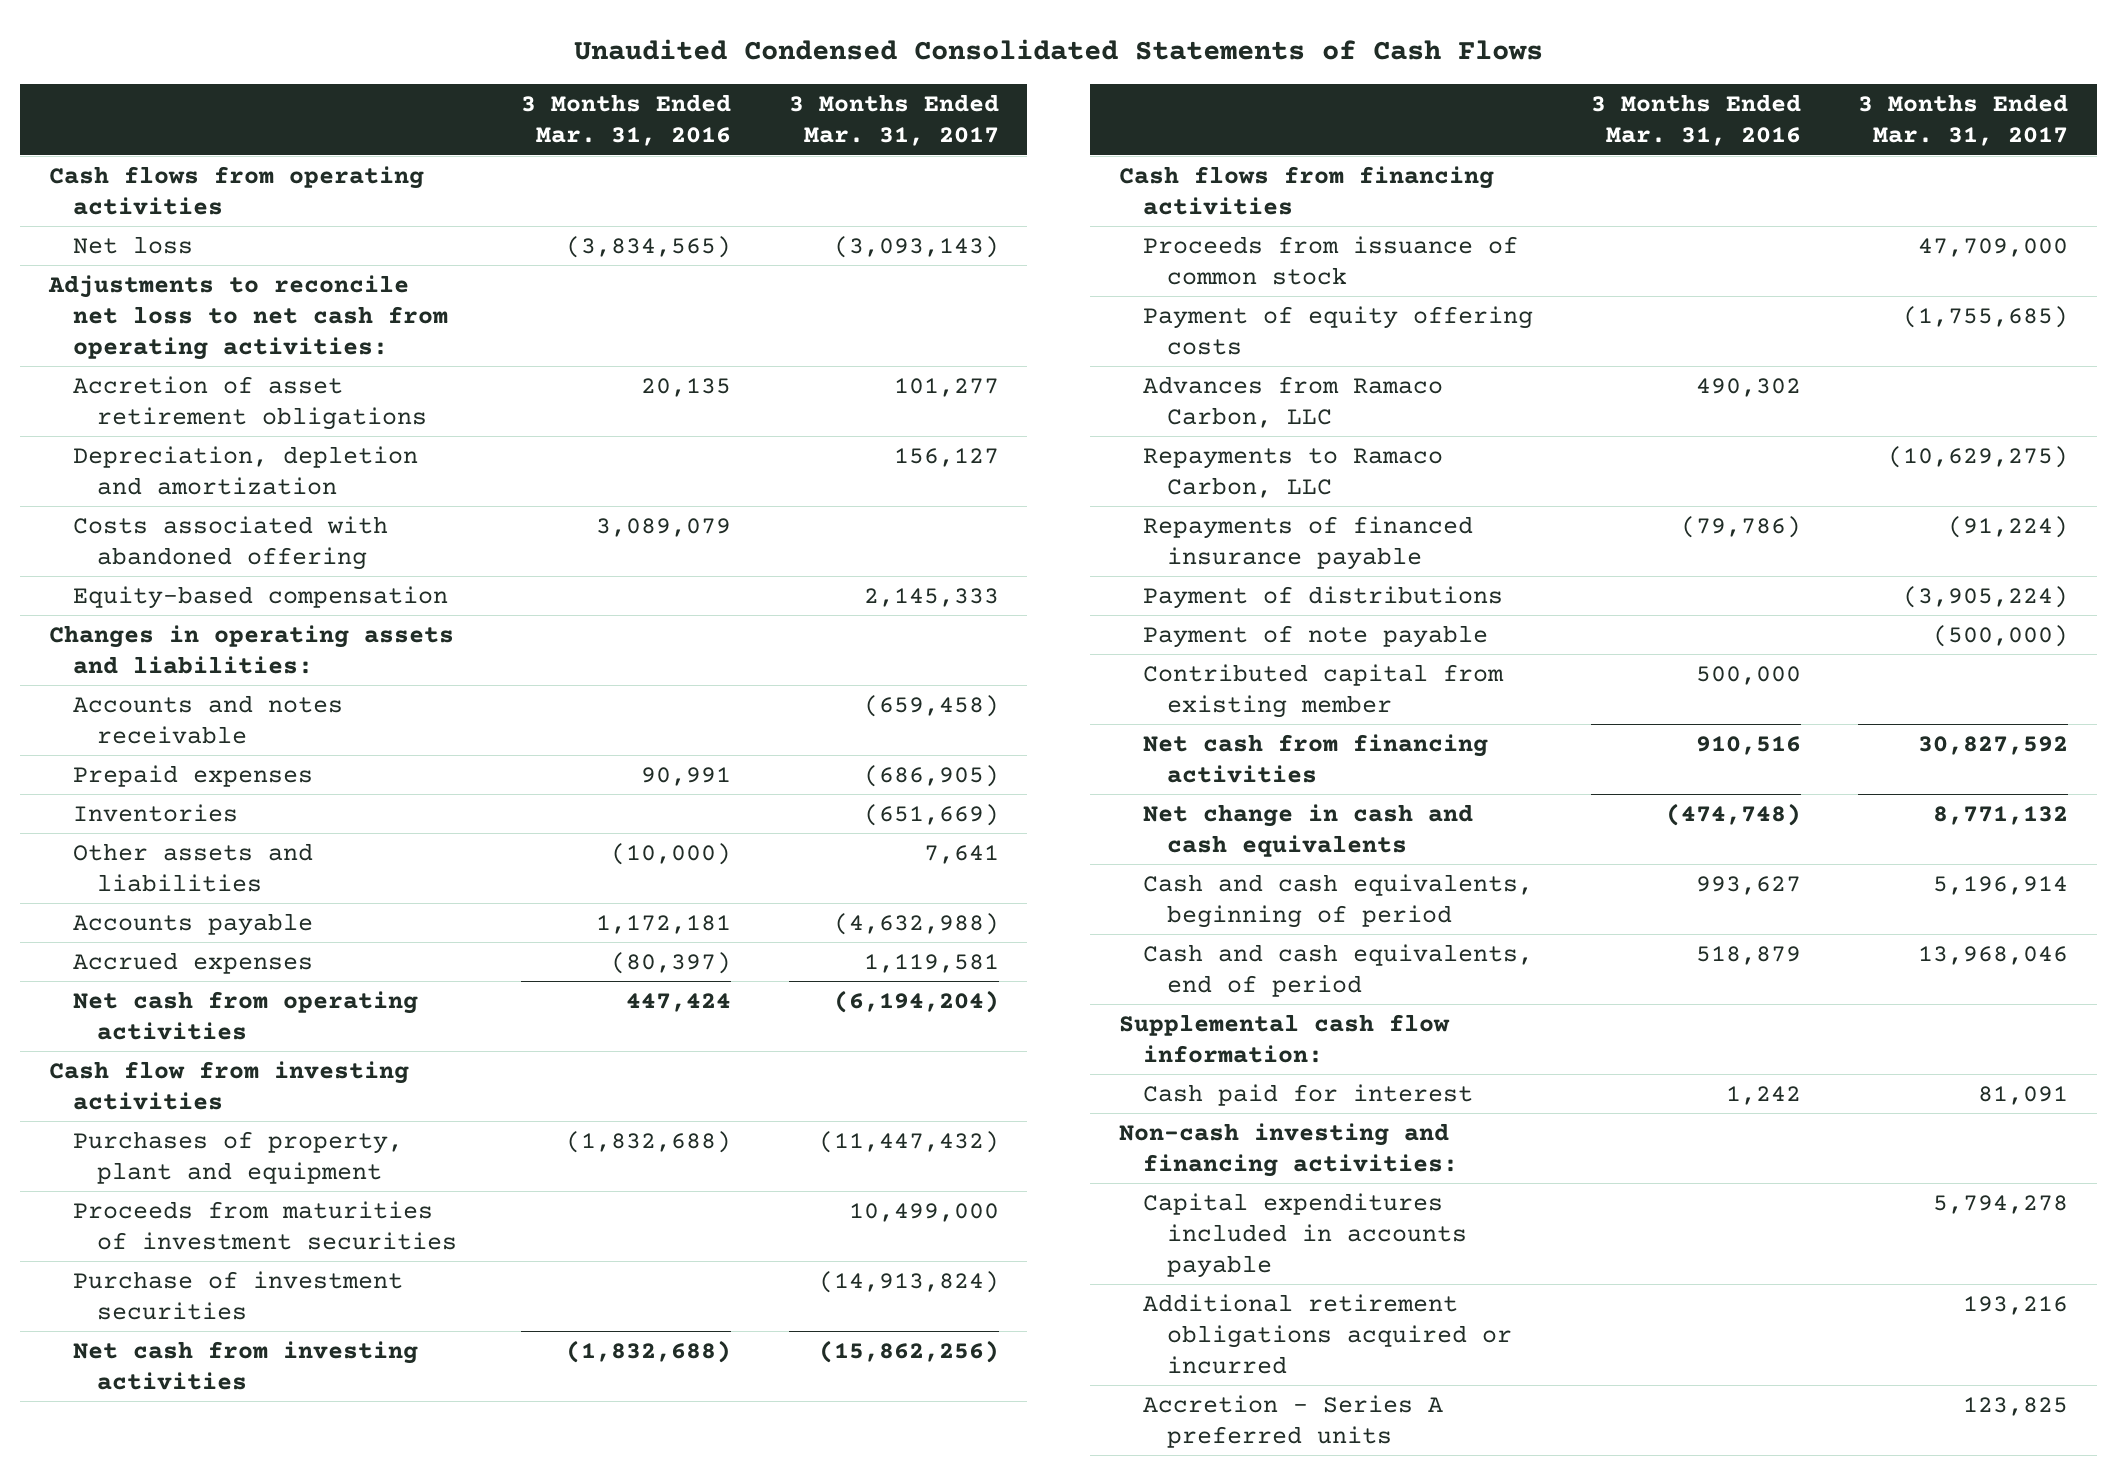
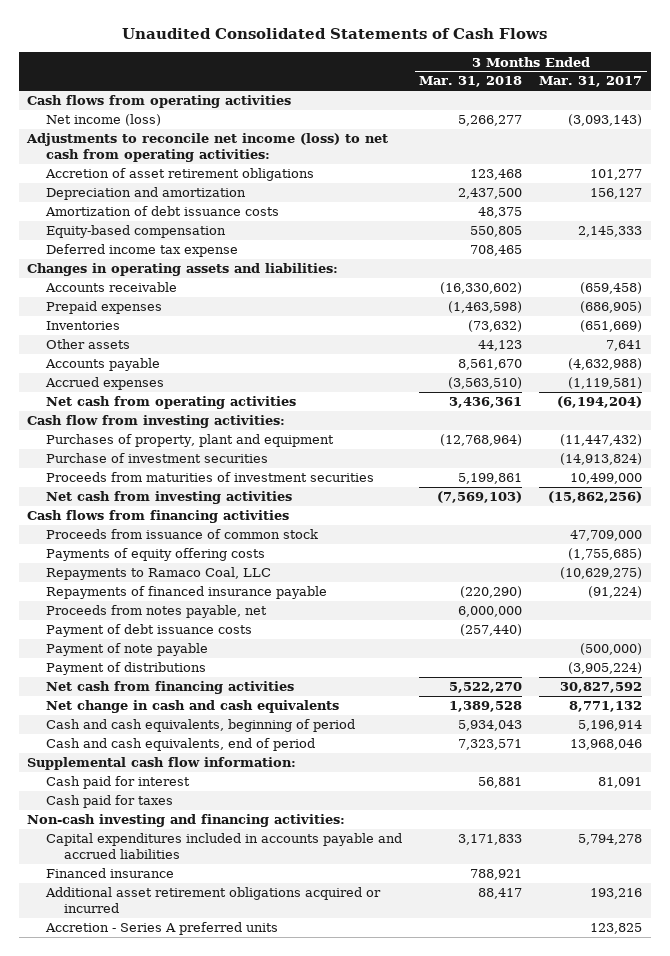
- Unaudited Condensed Consolidated Statements of Cash Flows
+ Unaudited Consolidated Statements of Cash Flows
- | 3 Months Ended Mar. 31, 2016 | 3 Months Ended Mar. 31, 2017
+ | 3 Months Ended Mar. 31, 2018 | 3 Months Ended Mar. 31, 2017
- Net loss | (3,834,565) | (3,093,143)
- Adjustments to reconcile net loss to net cash from operating activities:
+ Net income (loss) | 5,266,277 | (3,093,143)
+ Adjustments to reconcile net income (loss) to net cash from operating activities:
- Depreciation, depletion and amortization | | 156,127
- Costs associated with abandoned offering | 3,089,079 |
+ Depreciation and amortization | 2,437,500 | 156,127
+ Amortization of debt issuance costs | 48,375 |
+ Deferred income tax expense | 708,465 |
- Accounts and notes receivable | | (659,458)
+ Accounts receivable | (16,330,602) | (659,458)
- Other assets and liabilities | (10,000) | 7,641
+ Other assets | 44,123 | 7,641
- Accrued expenses | (80,397) | 1,119,581
+ Accrued expenses | (3,563,510) | (1,119,581)
- Cash flow from investing activities
+ Cash flow from investing activities:
moved down: Proceeds from maturities of investment securities | 5,199,861 | 10,499,000
- Payment of equity offering costs | | (1,755,685)
- Advances from Ramaco Carbon, LLC | 490,302 |
- Repayments to Ramaco Carbon, LLC | | (10,629,275)
+ Payments of equity offering costs | | (1,755,685)
+ Repayments to Ramaco Coal, LLC | | (10,629,275)
+ Proceeds from notes payable, net | 6,000,000 |
+ Payment of debt issuance costs | (257,440) |
- Contributed capital from existing member | 500,000 |
moved down: Payment of distributions | | (3,905,224)
+ Cash paid for taxes
- Capital expenditures included in accounts payable | | 5,794,278
- Additional retirement obligations acquired or incurred | | 193,216
+ Capital expenditures included in accounts payable and accrued liabilities | 3,171,833 | 5,794,278
+ Financed insurance | 788,921 |
+ Additional asset retirement obligations acquired or incurred | 88,417 | 193,216

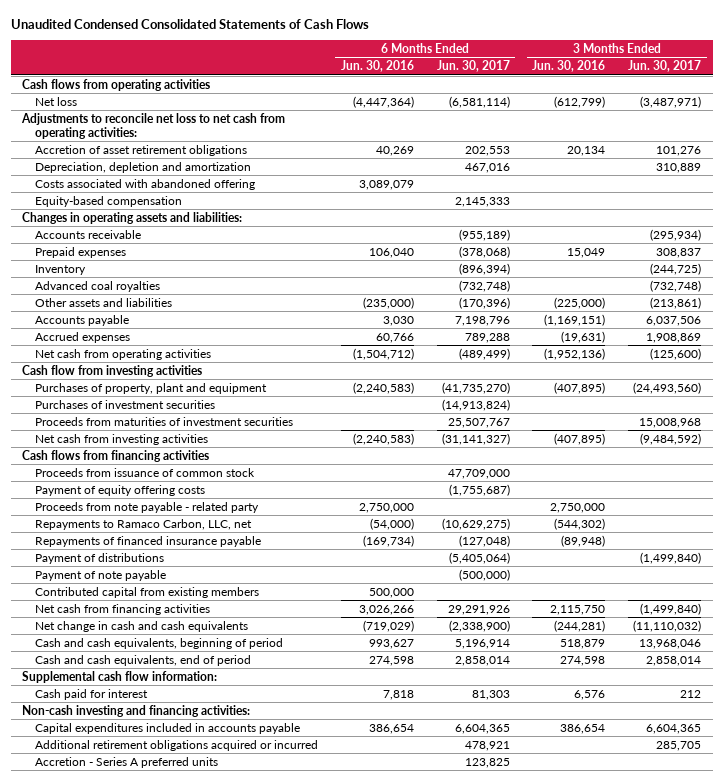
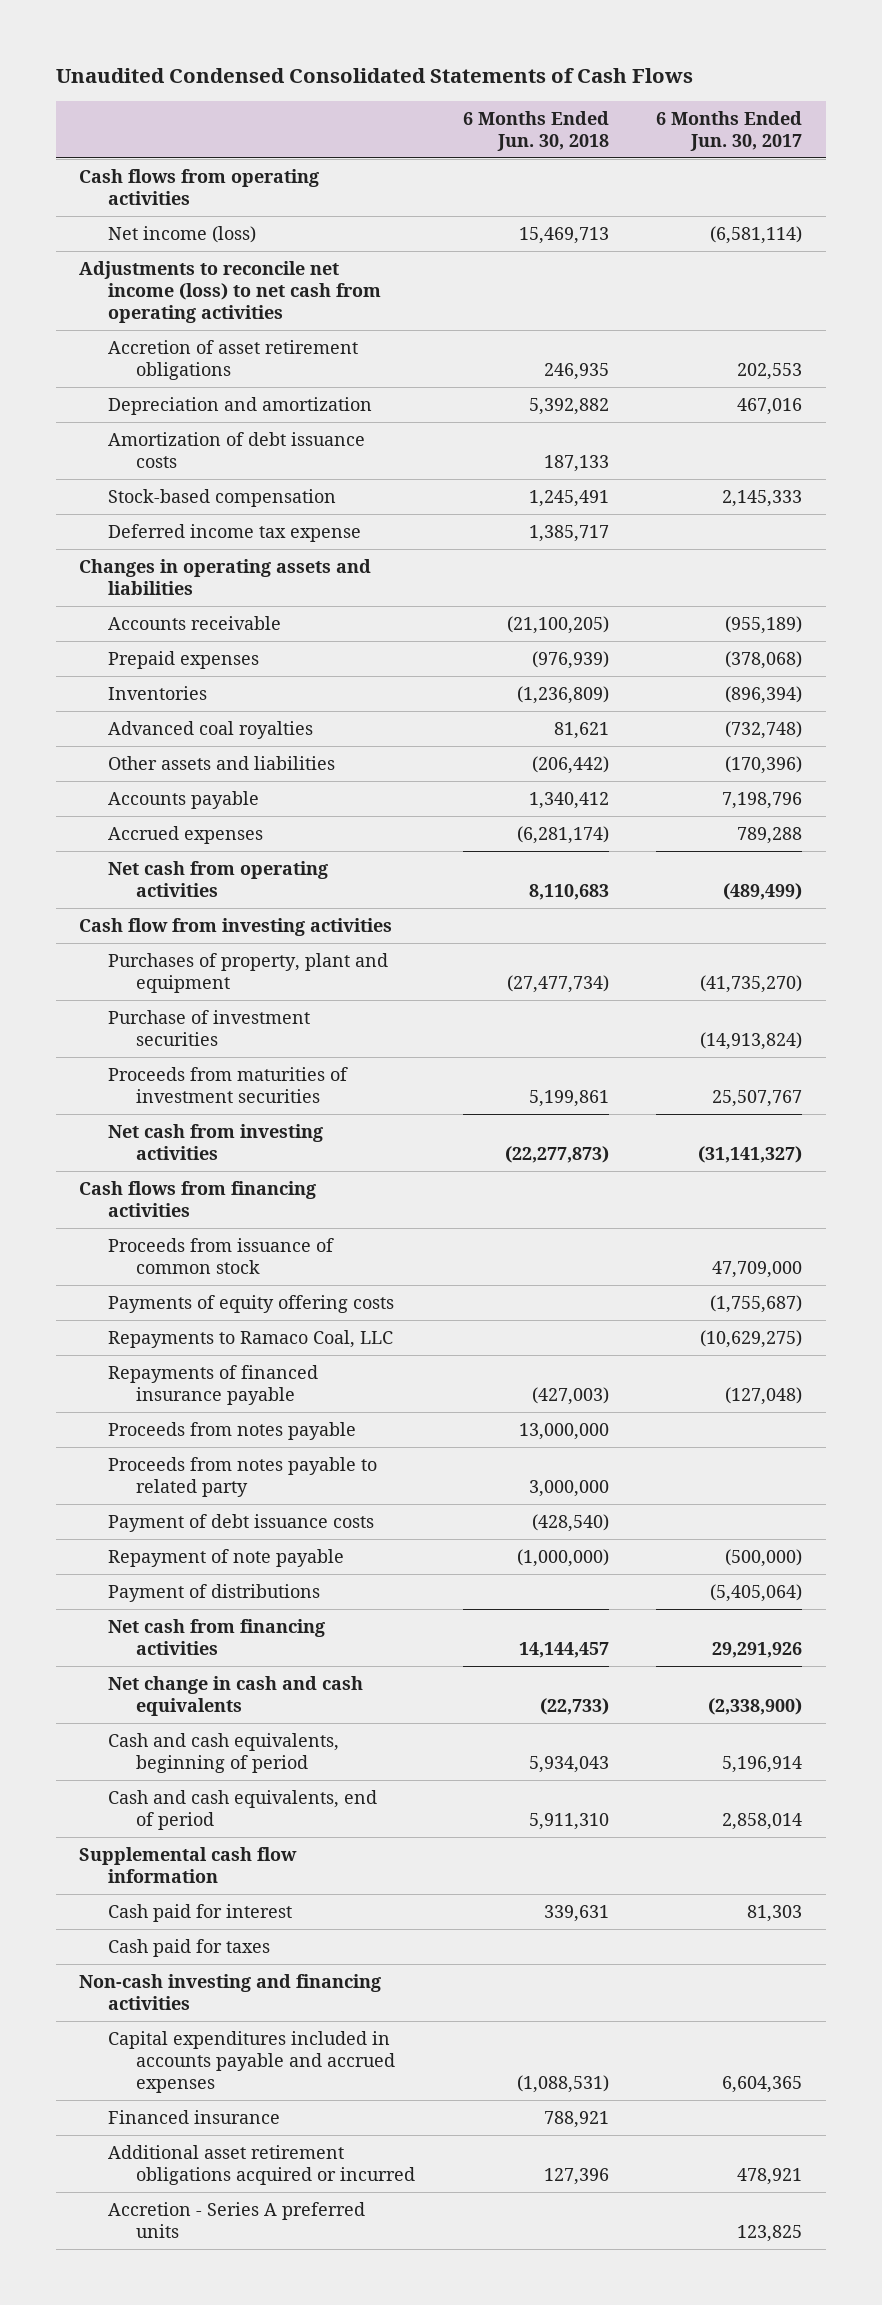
- | 6 Months Ended Jun. 30, 2016 | 6 Months Ended Jun. 30, 2017 | 3 Months Ended Jun. 30, 2016 | 3 Months Ended Jun. 30, 2017
+ | 6 Months Ended Jun. 30, 2018 | 6 Months Ended Jun. 30, 2017
- Net loss | (4,447,364) | (6,581,114) | (612,799) | (3,487,971)
- Adjustments to reconcile net loss to net cash from operating activities:
+ Net income (loss) | 15,469,713 | (6,581,114)
+ Adjustments to reconcile net income (loss) to net cash from operating activities
- Depreciation, depletion and amortization | | 467,016 | | 310,889
- Costs associated with abandoned offering | 3,089,079 | | |
- Equity-based compensation | | 2,145,333 | |
- Changes in operating assets and liabilities:
+ Depreciation and amortization | 5,392,882 | 467,016
+ Amortization of debt issuance costs | 187,133 |
+ Stock-based compensation | 1,245,491 | 2,145,333
+ Deferred income tax expense | 1,385,717 |
+ Changes in operating assets and liabilities
- Inventory | | (896,394) | | (244,725)
+ Inventories | (1,236,809) | (896,394)
- Purchases of investment securities | | (14,913,824) | |
+ Purchase of investment securities | | (14,913,824)
- Payment of equity offering costs | | (1,755,687) | |
- Proceeds from note payable - related party | 2,750,000 | | 2,750,000 |
- Repayments to Ramaco Carbon, LLC, net | (54,000) | (10,629,275) | (544,302) |
+ Payments of equity offering costs | | (1,755,687)
+ Repayments to Ramaco Coal, LLC | | (10,629,275)
+ Proceeds from notes payable | 13,000,000 |
+ Proceeds from notes payable to related party | 3,000,000 |
+ Payment of debt issuance costs | (428,540) |
+ Repayment of note payable | (1,000,000) | (500,000)
- Payment of note payable | | (500,000) | |
- Contributed capital from existing members | 500,000 | | |
- Supplemental cash flow information:
+ Supplemental cash flow information
- Non-cash investing and financing activities:
- Capital expenditures included in accounts payable | 386,654 | 6,604,365 | 386,654 | 6,604,365
- Additional retirement obligations acquired or incurred | | 478,921 | | 285,705
+ Cash paid for taxes
+ Non-cash investing and financing activities
+ Capital expenditures included in accounts payable and accrued expenses | (1,088,531) | 6,604,365
+ Financed insurance | 788,921 |
+ Additional asset retirement obligations acquired or incurred | 127,396 | 478,921

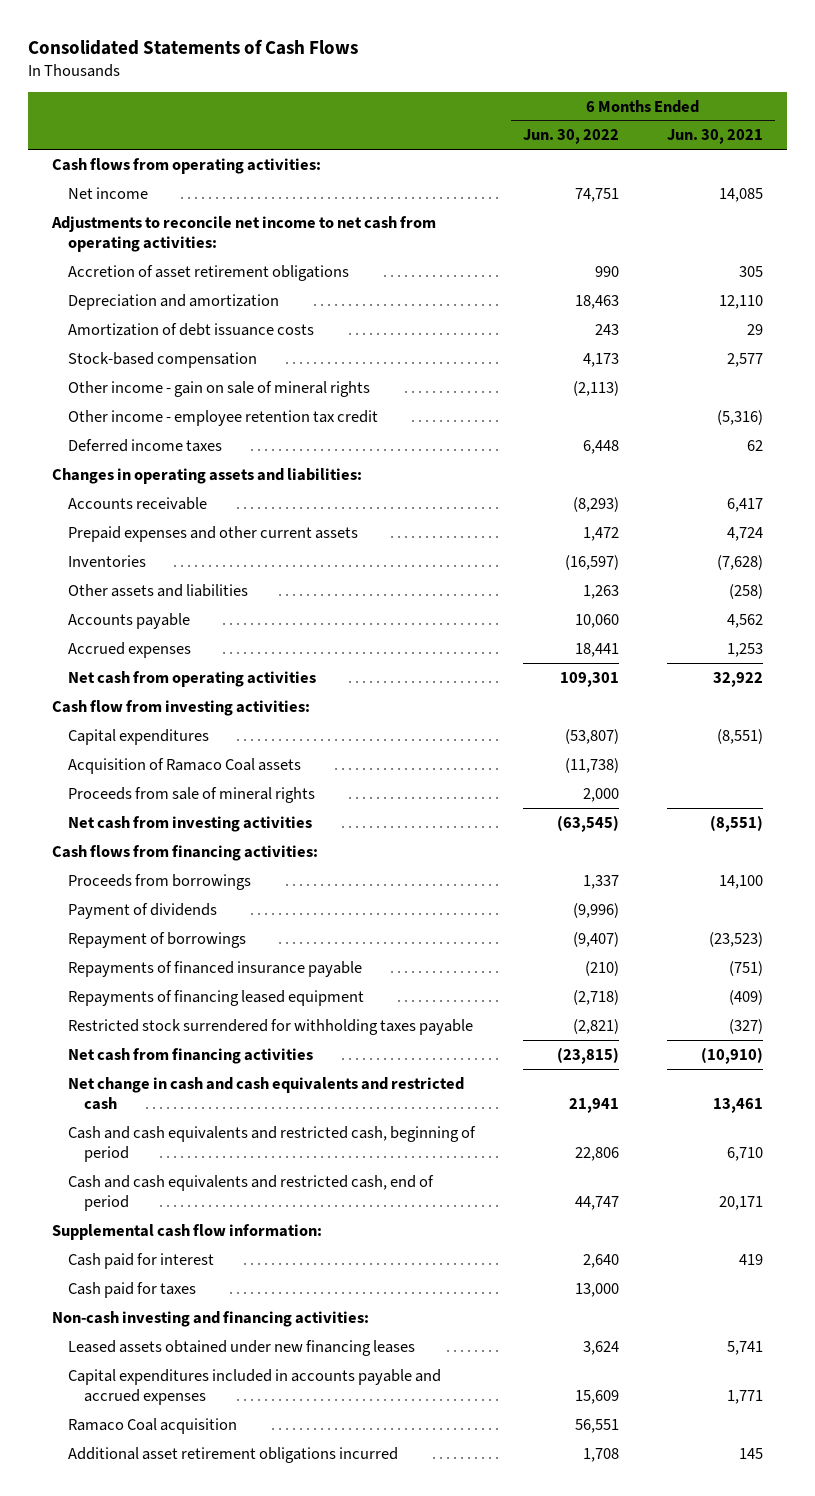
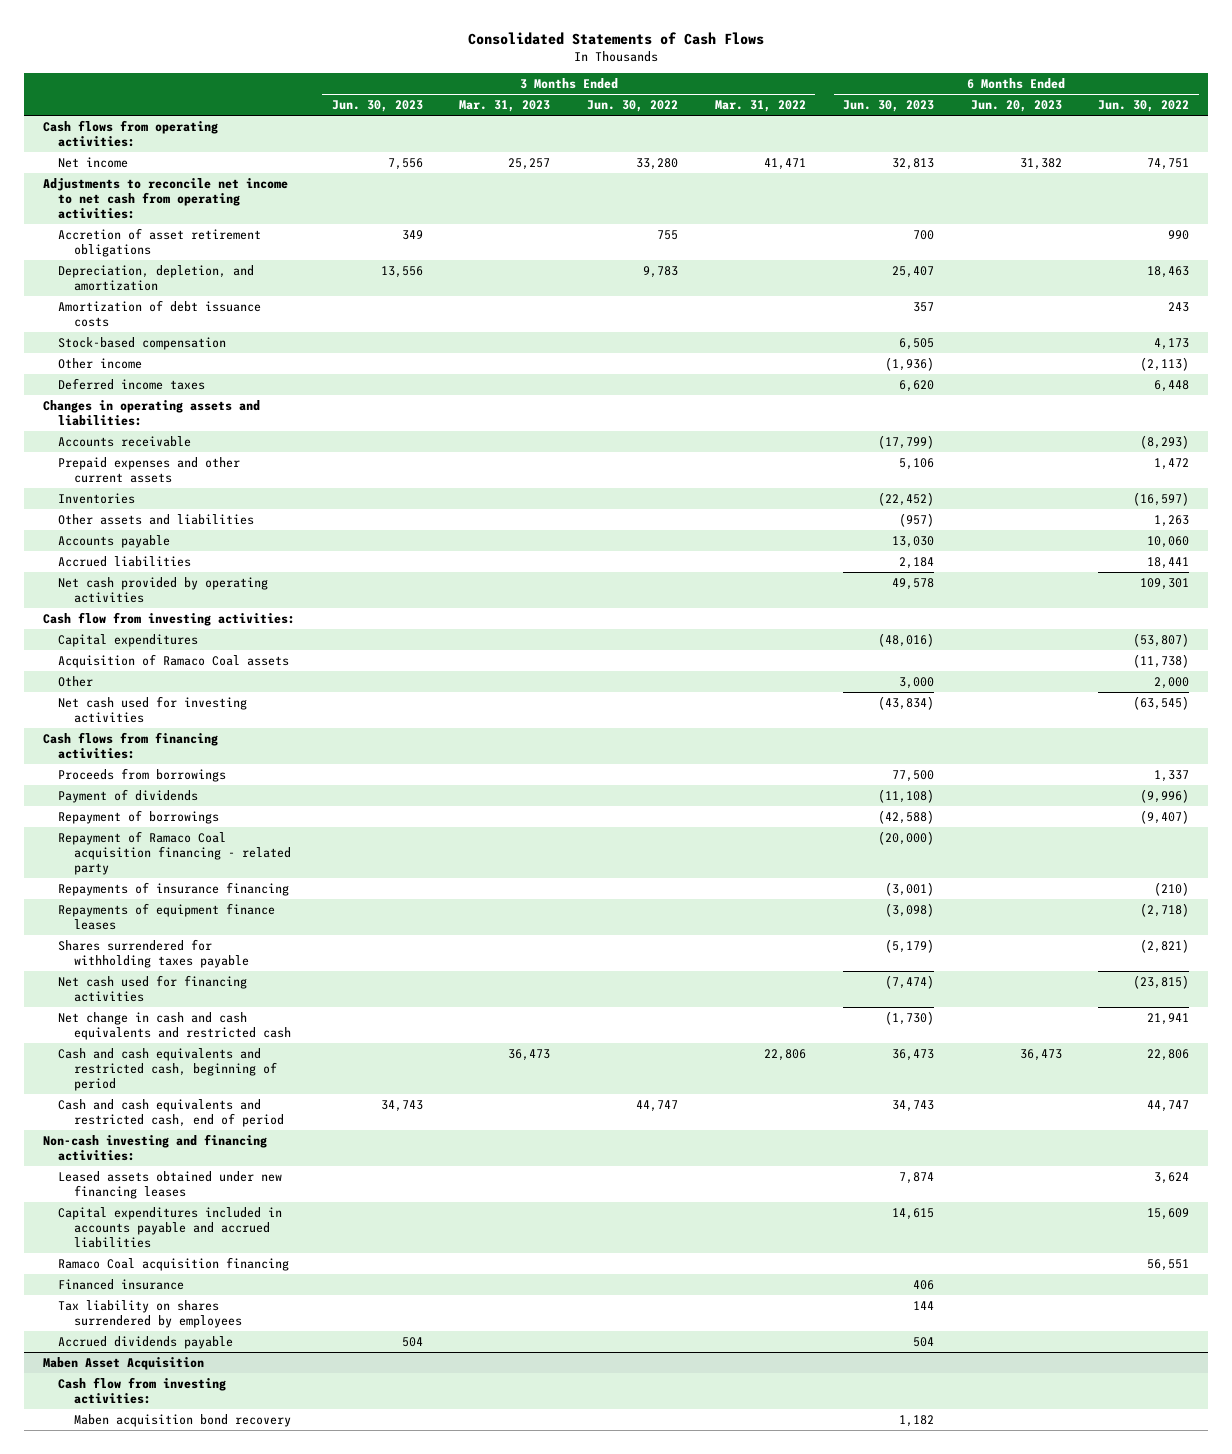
- | 6 Months Ended Jun. 30, 2022 | 6 Months Ended Jun. 30, 2021
+ | 3 Months Ended Jun. 30, 2023 | 3 Months Ended Mar. 31, 2023 | 3 Months Ended Jun. 30, 2022 | 3 Months Ended Mar. 31, 2022 | 6 Months Ended Jun. 30, 2023 | 6 Months Ended Jun. 20, 2023 | 6 Months Ended Jun. 30, 2022
- Depreciation and amortization | 18,463 | 12,110
+ Depreciation, depletion, and amortization | 13,556 | | 9,783 | | 25,407 | | 18,463
- Other income - gain on sale of mineral rights | (2,113) |
- Other income - employee retention tax credit | | (5,316)
+ Other income | | | | | (1,936) | | (2,113)
- Accrued expenses | 18,441 | 1,253
- Net cash from operating activities | 109,301 | 32,922
+ Accrued liabilities | | | | | 2,184 | | 18,441
+ Net cash provided by operating activities | | | | | 49,578 | | 109,301
- Proceeds from sale of mineral rights | 2,000 |
- Net cash from investing activities | (63,545) | (8,551)
+ Other | | | | | 3,000 | | 2,000
+ Net cash used for investing activities | | | | | (43,834) | | (63,545)
- Repayments of financed insurance payable | (210) | (751)
- Repayments of financing leased equipment | (2,718) | (409)
- Restricted stock surrendered for withholding taxes payable | (2,821) | (327)
- Net cash from financing activities | (23,815) | (10,910)
+ Repayment of Ramaco Coal acquisition financing - related party | | | | | (20,000) | |
+ Repayments of insurance financing | | | | | (3,001) | | (210)
+ Repayments of equipment finance leases | | | | | (3,098) | | (2,718)
+ Shares surrendered for withholding taxes payable | | | | | (5,179) | | (2,821)
+ Net cash used for financing activities | | | | | (7,474) | | (23,815)
- Supplemental cash flow information:
- Cash paid for interest | 2,640 | 419
- Cash paid for taxes | 13,000 |
- Capital expenditures included in accounts payable and accrued expenses | 15,609 | 1,771
- Ramaco Coal acquisition | 56,551 |
- Additional asset retirement obligations incurred | 1,708 | 145
+ Capital expenditures included in accounts payable and accrued liabilities | | | | | 14,615 | | 15,609
+ Ramaco Coal acquisition financing | | | | | | | 56,551
+ Financed insurance | | | | | 406 | |
+ Tax liability on shares surrendered by employees | | | | | 144 | |
+ Accrued dividends payable | 504 | | | | 504 | |
+ Maben Asset Acquisition
+ Cash flow from investing activities:
+ Maben acquisition bond recovery | | | | | 1,182 | |

